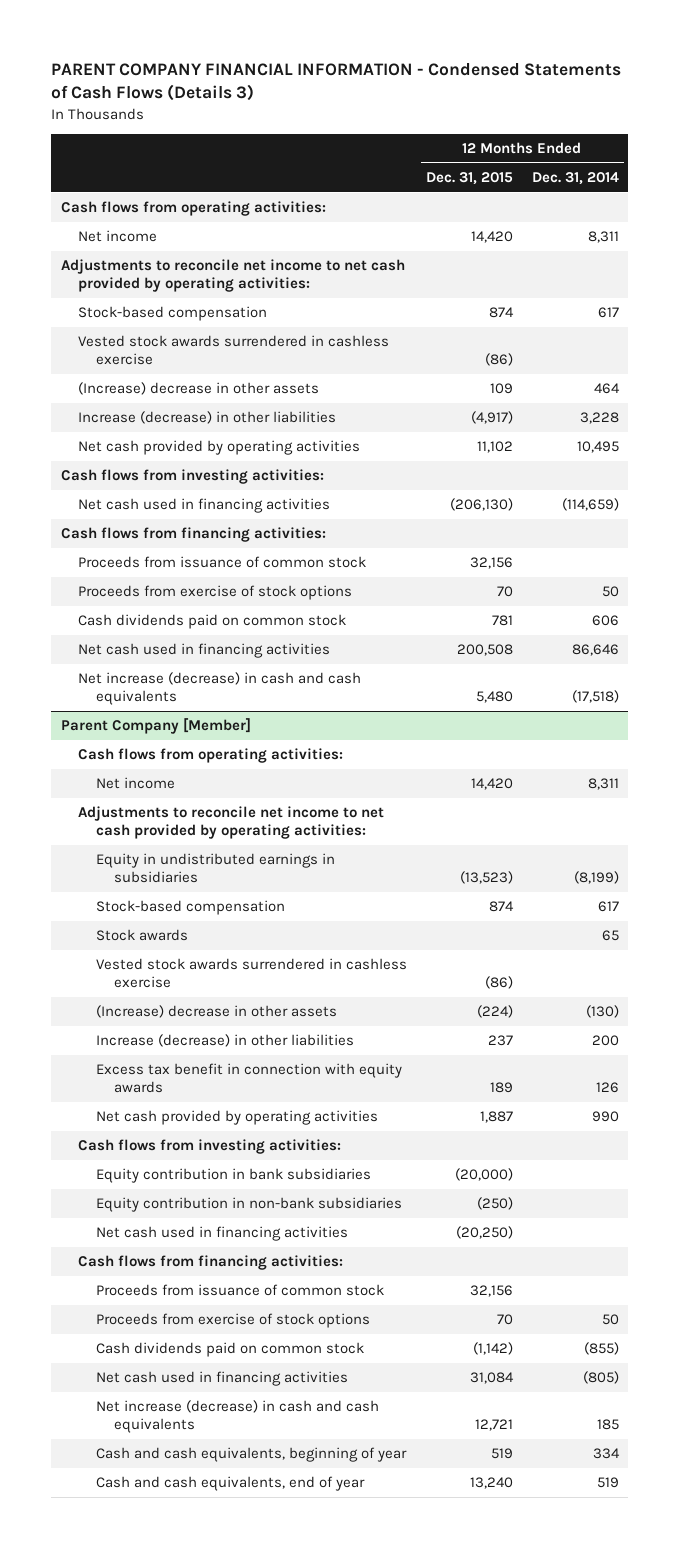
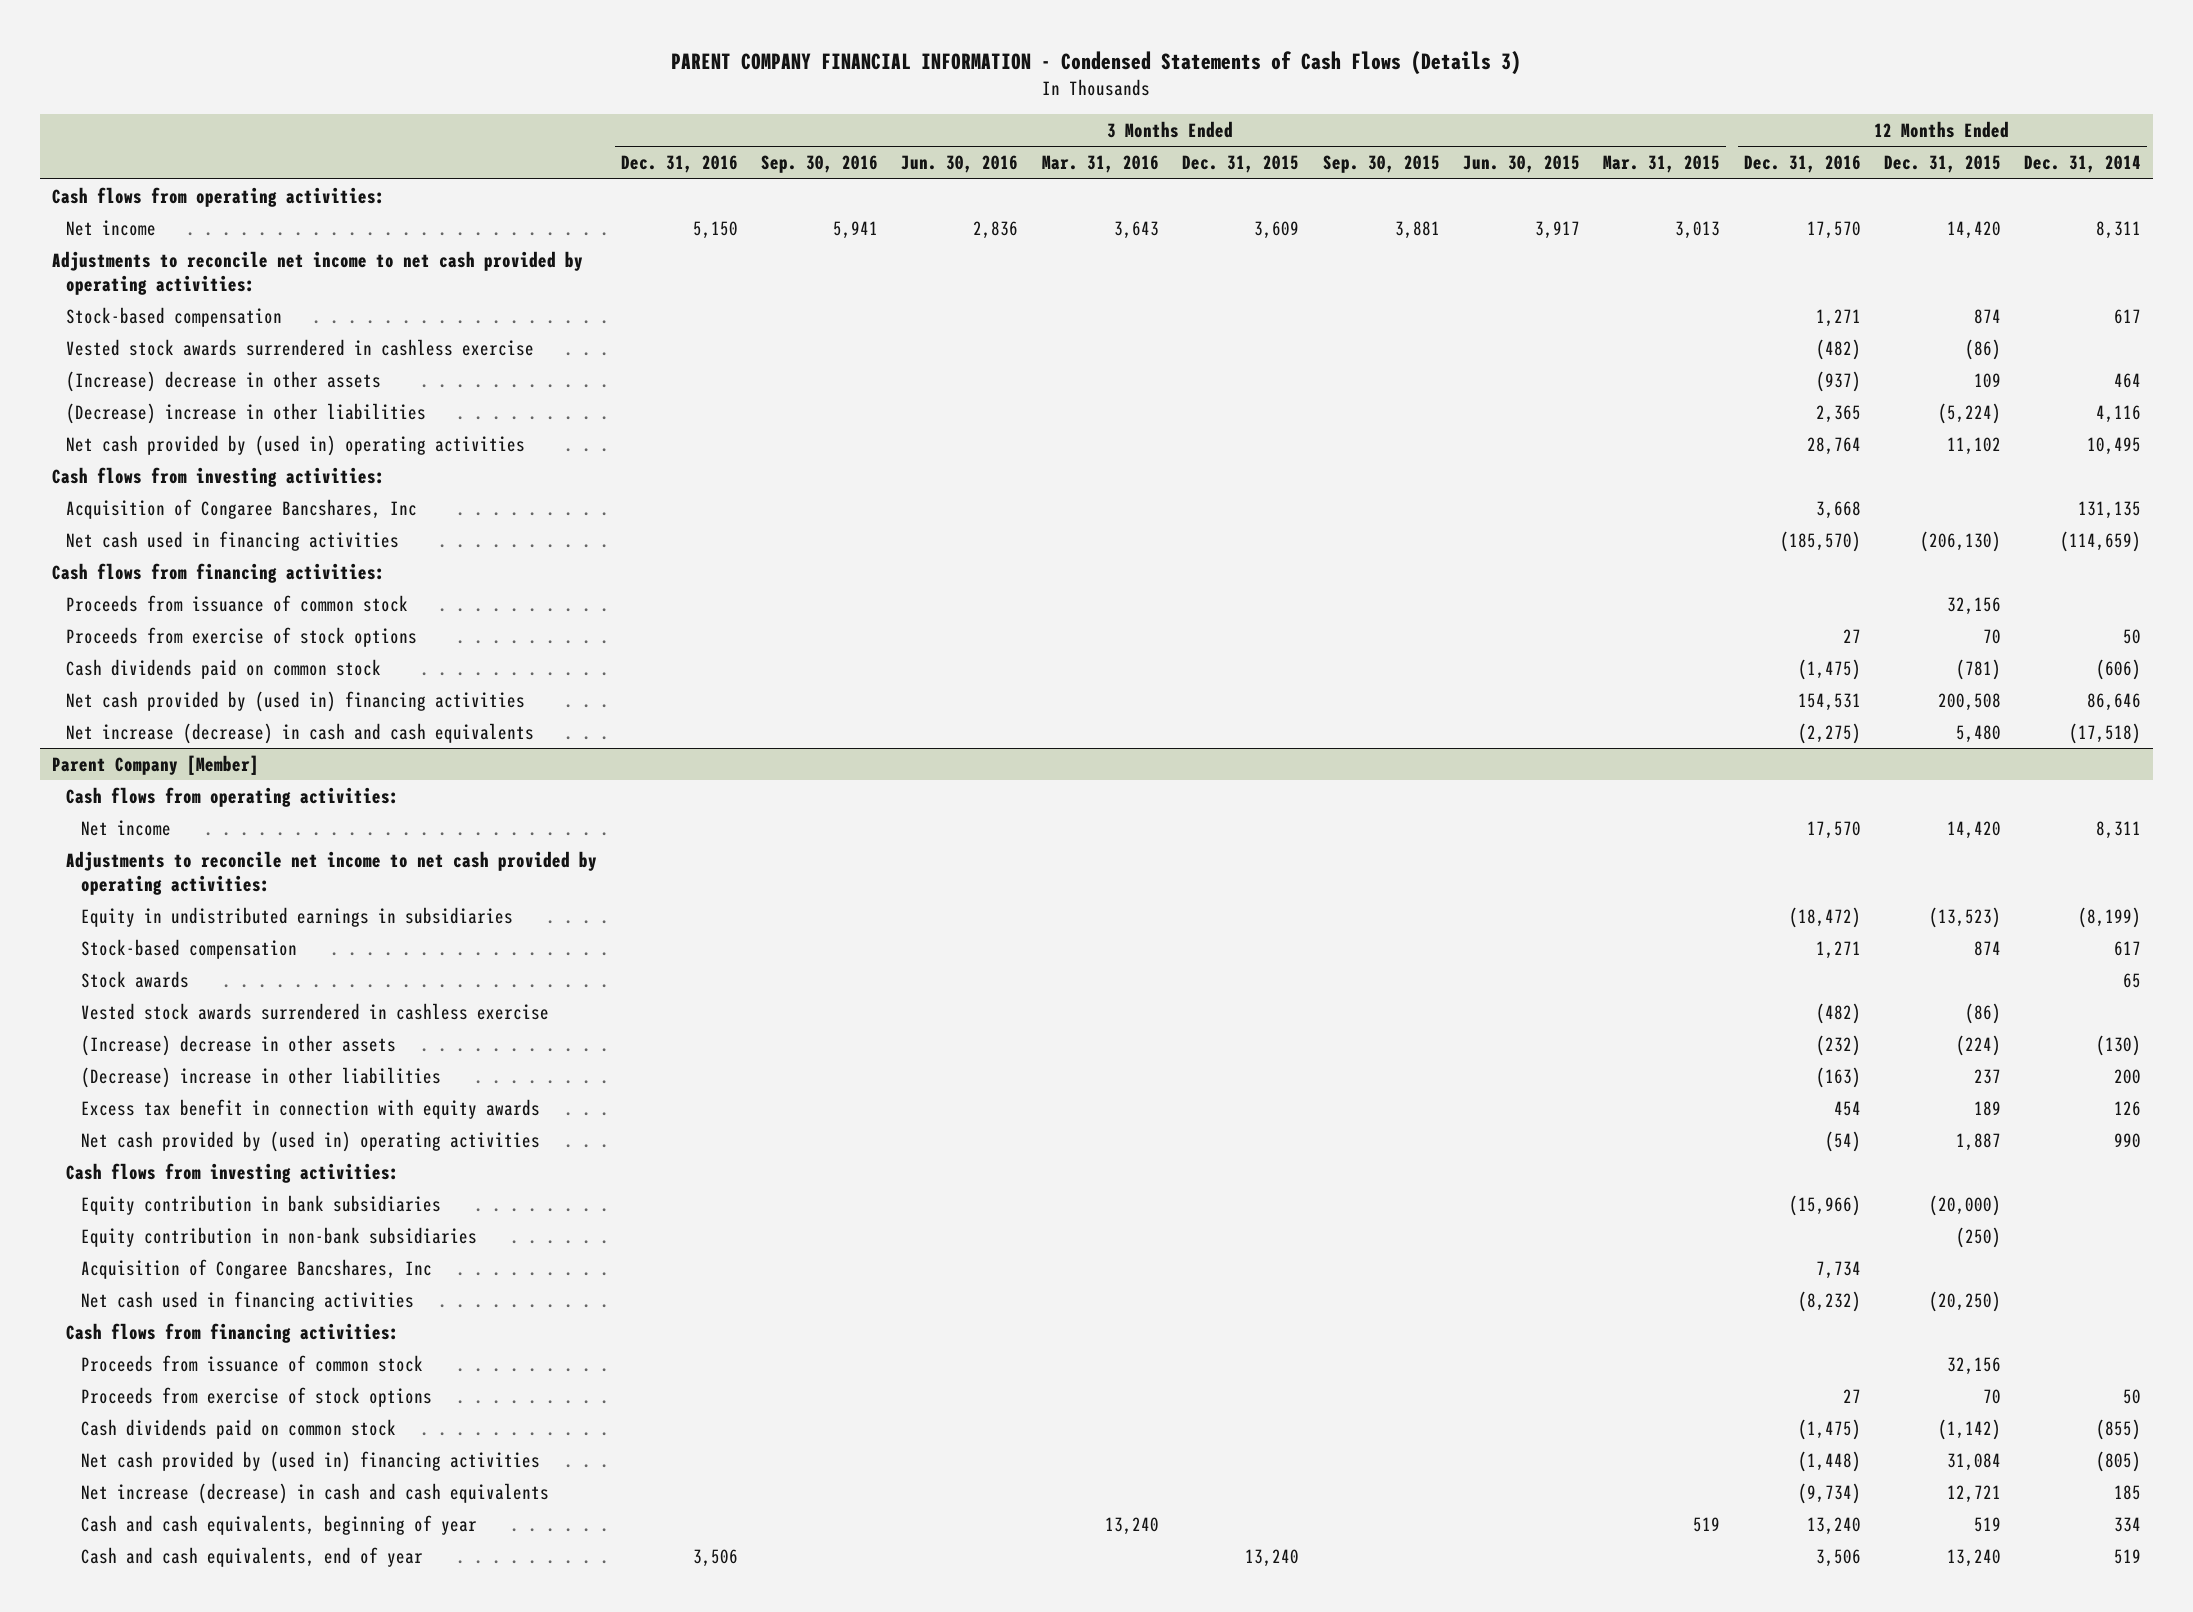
- | 12 Months Ended Dec. 31, 2015 | 12 Months Ended Dec. 31, 2014
+ | 3 Months Ended Dec. 31, 2016 | 3 Months Ended Sep. 30, 2016 | 3 Months Ended Jun. 30, 2016 | 3 Months Ended Mar. 31, 2016 | 3 Months Ended Dec. 31, 2015 | 3 Months Ended Sep. 30, 2015 | 3 Months Ended Jun. 30, 2015 | 3 Months Ended Mar. 31, 2015 | 12 Months Ended Dec. 31, 2016 | 12 Months Ended Dec. 31, 2015 | 12 Months Ended Dec. 31, 2014
- Increase (decrease) in other liabilities | (4,917) | 3,228
- Net cash provided by operating activities | 11,102 | 10,495
+ (Decrease) increase in other liabilities | | | | | | | | | 2,365 | (5,224) | 4,116
+ Net cash provided by (used in) operating activities | | | | | | | | | 28,764 | 11,102 | 10,495
+ Acquisition of Congaree Bancshares, Inc | | | | | | | | | 3,668 | | 131,135
- Cash dividends paid on common stock | 781 | 606
- Net cash used in financing activities | 200,508 | 86,646
+ Cash dividends paid on common stock | | | | | | | | | (1,475) | (781) | (606)
+ Net cash provided by (used in) financing activities | | | | | | | | | 154,531 | 200,508 | 86,646
@ Parent Company [Member]
- Increase (decrease) in other liabilities | 237 | 200
+ (Decrease) increase in other liabilities | | | | | | | | | (163) | 237 | 200
- Net cash provided by operating activities | 1,887 | 990
+ Net cash provided by (used in) operating activities | | | | | | | | | (54) | 1,887 | 990
+ Acquisition of Congaree Bancshares, Inc | | | | | | | | | 7,734 | |
- Net cash used in financing activities | 31,084 | (805)
+ Net cash provided by (used in) financing activities | | | | | | | | | (1,448) | 31,084 | (805)

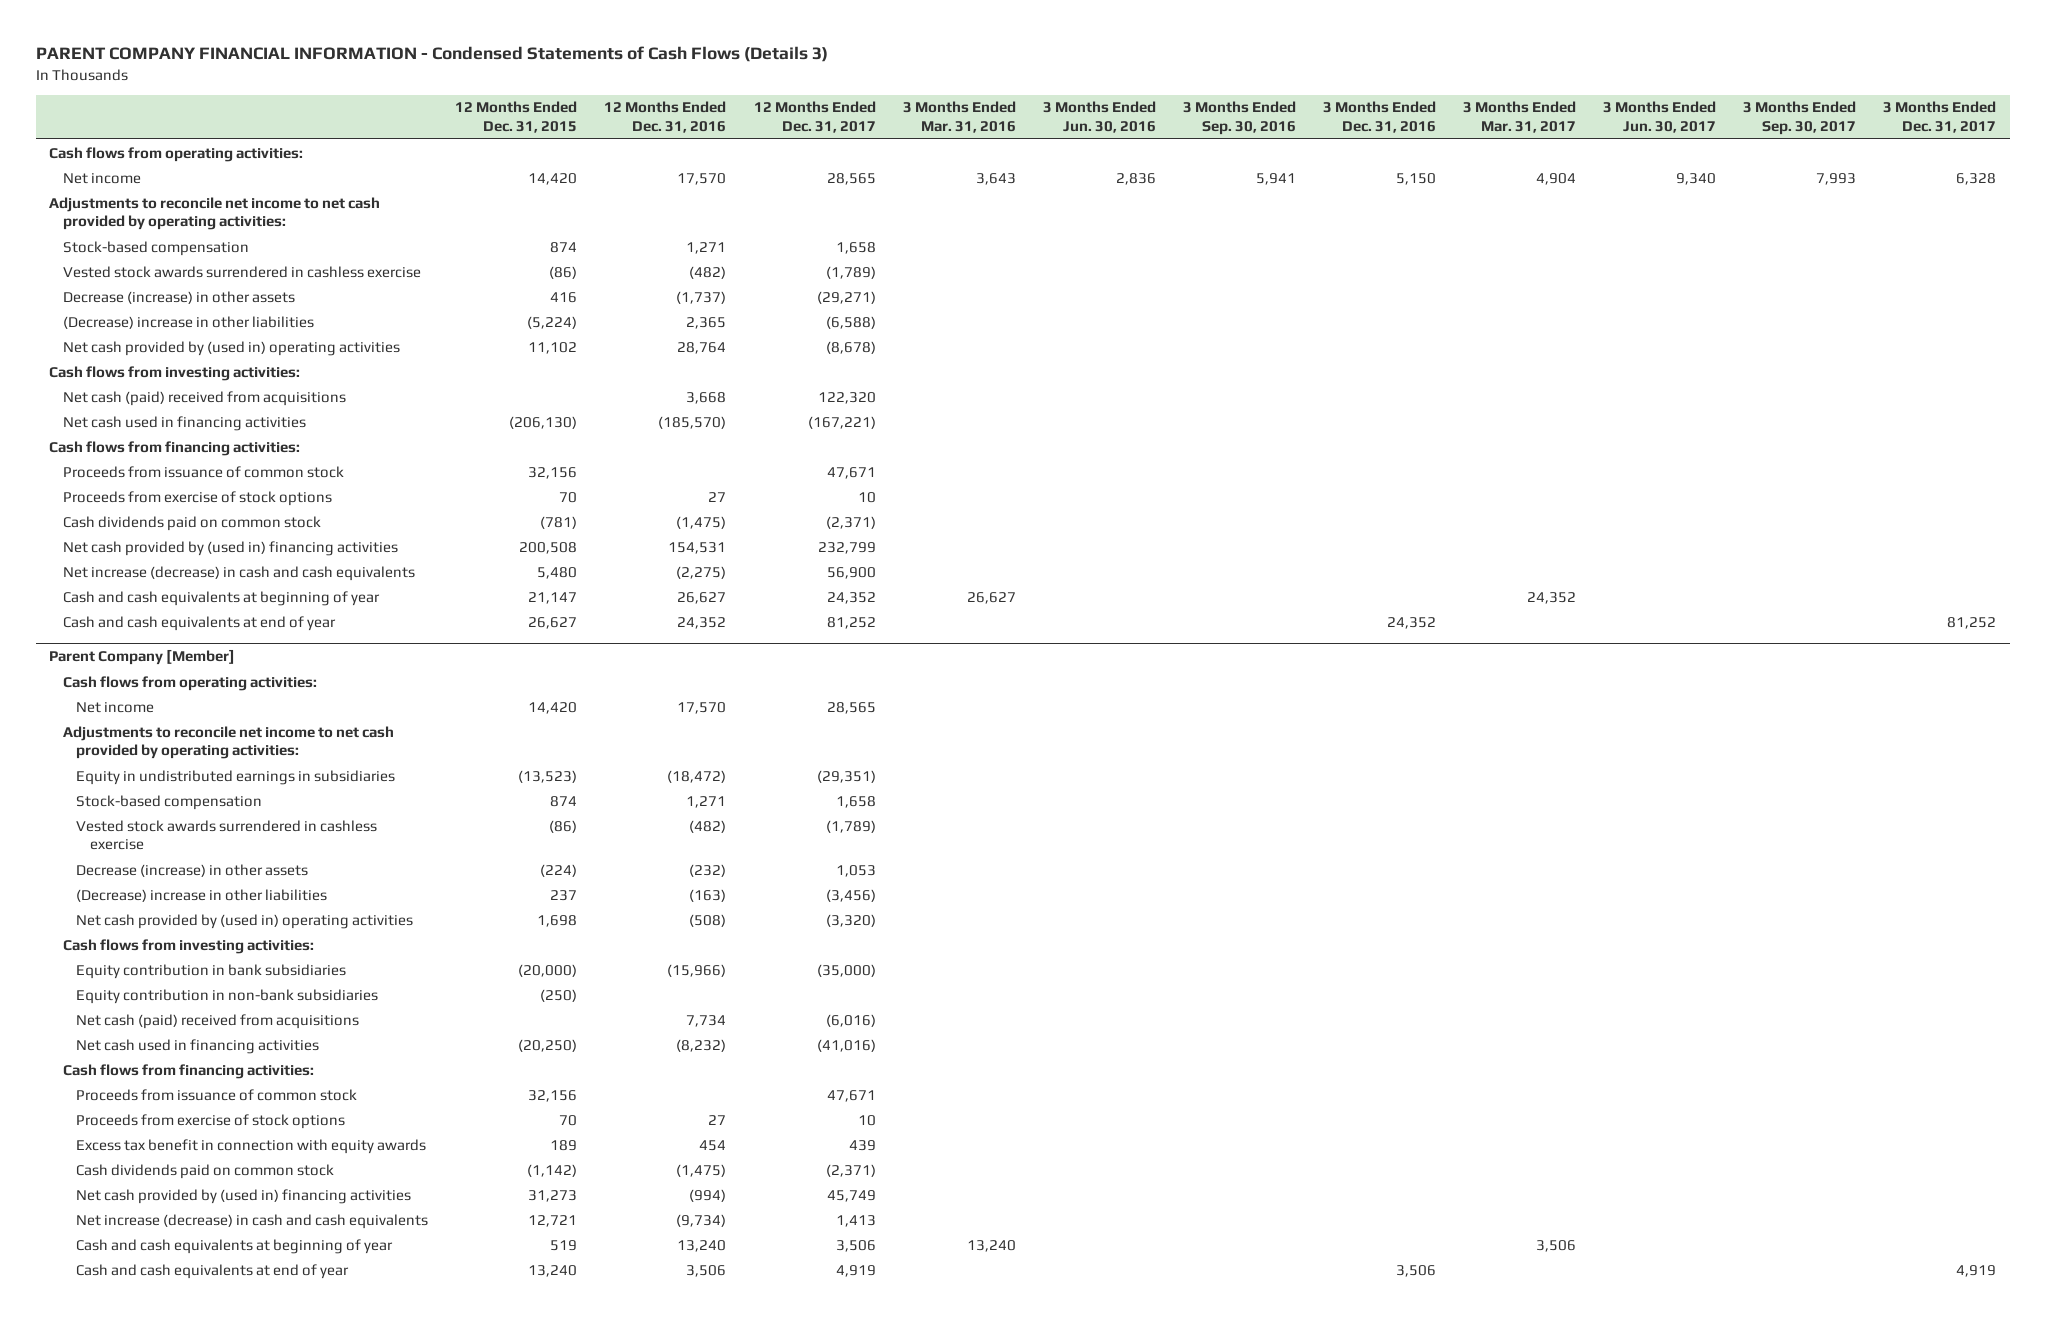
- | 3 Months Ended Dec. 31, 2016 | 3 Months Ended Sep. 30, 2016 | 3 Months Ended Jun. 30, 2016 | 3 Months Ended Mar. 31, 2016 | 3 Months Ended Dec. 31, 2015 | 3 Months Ended Sep. 30, 2015 | 3 Months Ended Jun. 30, 2015 | 3 Months Ended Mar. 31, 2015 | 12 Months Ended Dec. 31, 2016 | 12 Months Ended Dec. 31, 2015 | 12 Months Ended Dec. 31, 2014
+ | 12 Months Ended Dec. 31, 2015 | 12 Months Ended Dec. 31, 2016 | 12 Months Ended Dec. 31, 2017 | 3 Months Ended Mar. 31, 2016 | 3 Months Ended Jun. 30, 2016 | 3 Months Ended Sep. 30, 2016 | 3 Months Ended Dec. 31, 2016 | 3 Months Ended Mar. 31, 2017 | 3 Months Ended Jun. 30, 2017 | 3 Months Ended Sep. 30, 2017 | 3 Months Ended Dec. 31, 2017
- (Increase) decrease in other assets | | | | | | | | | (937) | 109 | 464
+ Decrease (increase) in other assets | 416 | (1,737) | (29,271) | | | | | | | |
- Acquisition of Congaree Bancshares, Inc | | | | | | | | | 3,668 | | 131,135
+ Net cash (paid) received from acquisitions | | 3,668 | 122,320 | | | | | | | |
+ Cash and cash equivalents at beginning of year | 21,147 | 26,627 | 24,352 | 26,627 | | | | 24,352 | | |
+ Cash and cash equivalents at end of year | 26,627 | 24,352 | 81,252 | | | | 24,352 | | | | 81,252
@ Parent Company [Member]
- Stock awards | | | | | | | | | | | 65
- (Increase) decrease in other assets | | | | | | | | | (232) | (224) | (130)
+ Decrease (increase) in other assets | (224) | (232) | 1,053 | | | | | | | |
- Net cash provided by (used in) operating activities | | | | | | | | | (54) | 1,887 | 990
+ Net cash provided by (used in) operating activities | 1,698 | (508) | (3,320) | | | | | | | |
- Acquisition of Congaree Bancshares, Inc | | | | | | | | | 7,734 | |
+ Net cash (paid) received from acquisitions | | 7,734 | (6,016) | | | | | | | |
moved down: Excess tax benefit in connection with equity awards | 189 | 454 | 439 | | | | | | | |
- Net cash provided by (used in) financing activities | | | | | | | | | (1,448) | 31,084 | (805)
+ Net cash provided by (used in) financing activities | 31,273 | (994) | 45,749 | | | | | | | |
- Cash and cash equivalents, beginning of year | | | | 13,240 | | | | 519 | 13,240 | 519 | 334
- Cash and cash equivalents, end of year | 3,506 | | | | 13,240 | | | | 3,506 | 13,240 | 519
+ Cash and cash equivalents at beginning of year | 519 | 13,240 | 3,506 | 13,240 | | | | 3,506 | | |
+ Cash and cash equivalents at end of year | 13,240 | 3,506 | 4,919 | | | | 3,506 | | | | 4,919

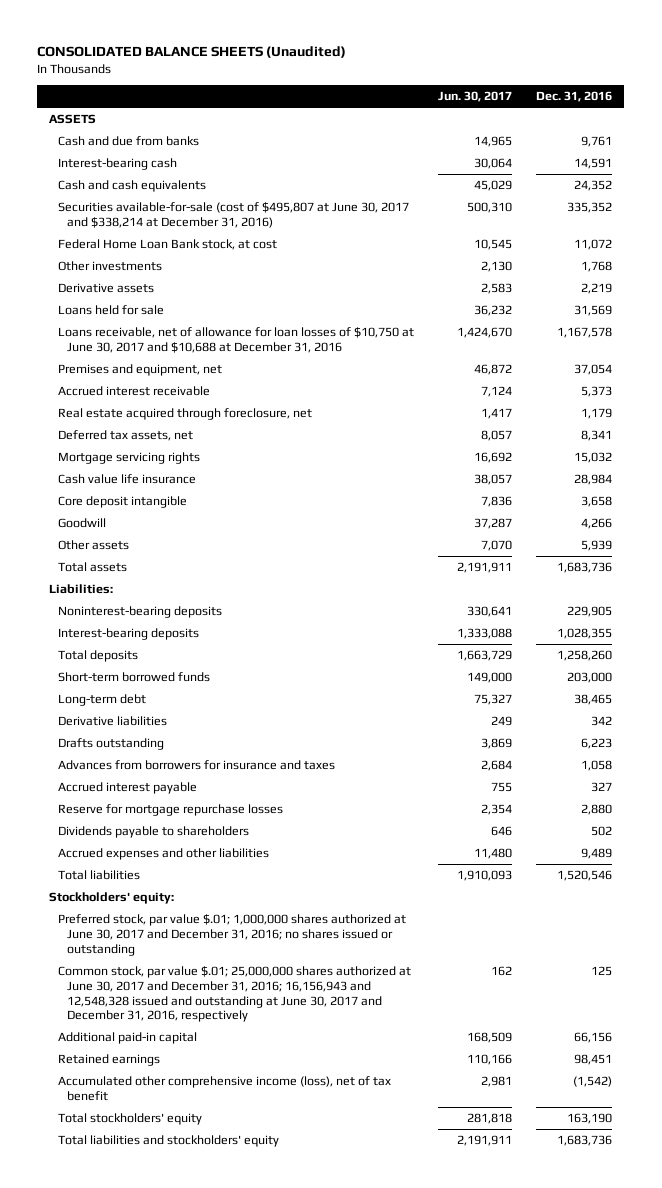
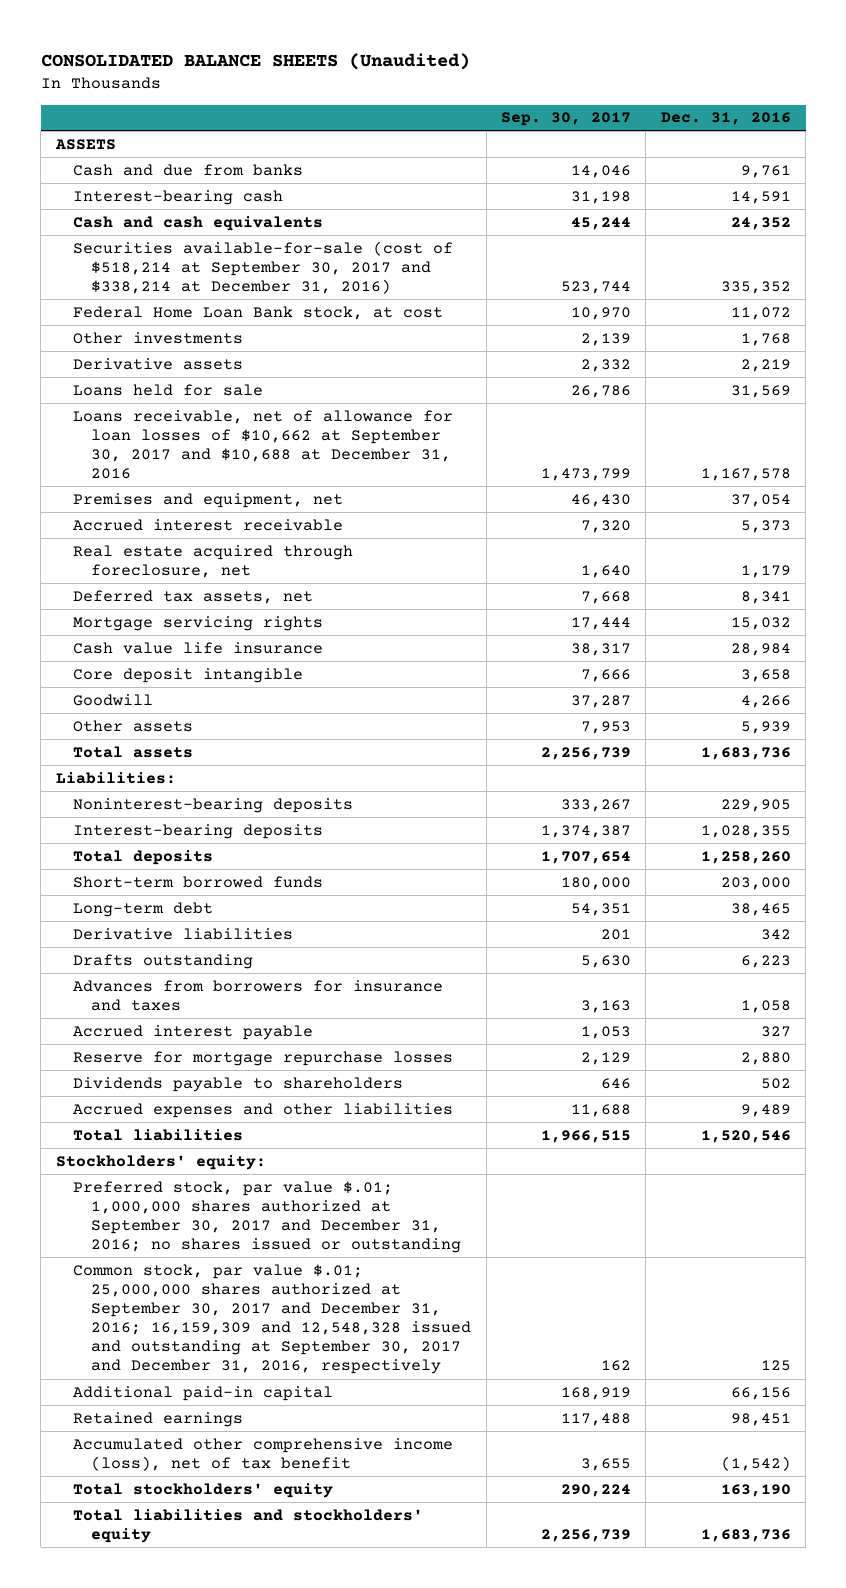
- | Jun. 30, 2017 | Dec. 31, 2016
+ | Sep. 30, 2017 | Dec. 31, 2016
- Securities available-for-sale (cost of $495,807 at June 30, 2017 and $338,214 at December 31, 2016) | 500,310 | 335,352
+ Securities available-for-sale (cost of $518,214 at September 30, 2017 and $338,214 at December 31, 2016) | 523,744 | 335,352
- Loans receivable, net of allowance for loan losses of $10,750 at June 30, 2017 and $10,688 at December 31, 2016 | 1,424,670 | 1,167,578
+ Loans receivable, net of allowance for loan losses of $10,662 at September 30, 2017 and $10,688 at December 31, 2016 | 1,473,799 | 1,167,578
- Preferred stock, par value $.01; 1,000,000 shares authorized at June 30, 2017 and December 31, 2016; no shares issued or outstanding
- Common stock, par value $.01; 25,000,000 shares authorized at June 30, 2017 and December 31, 2016; 16,156,943 and 12,548,328 issued and outstanding at June 30, 2017 and December 31, 2016, respectively | 162 | 125
+ Preferred stock, par value $.01; 1,000,000 shares authorized at September 30, 2017 and December 31, 2016; no shares issued or outstanding
+ Common stock, par value $.01; 25,000,000 shares authorized at September 30, 2017 and December 31, 2016; 16,159,309 and 12,548,328 issued and outstanding at September 30, 2017 and December 31, 2016, respectively | 162 | 125

